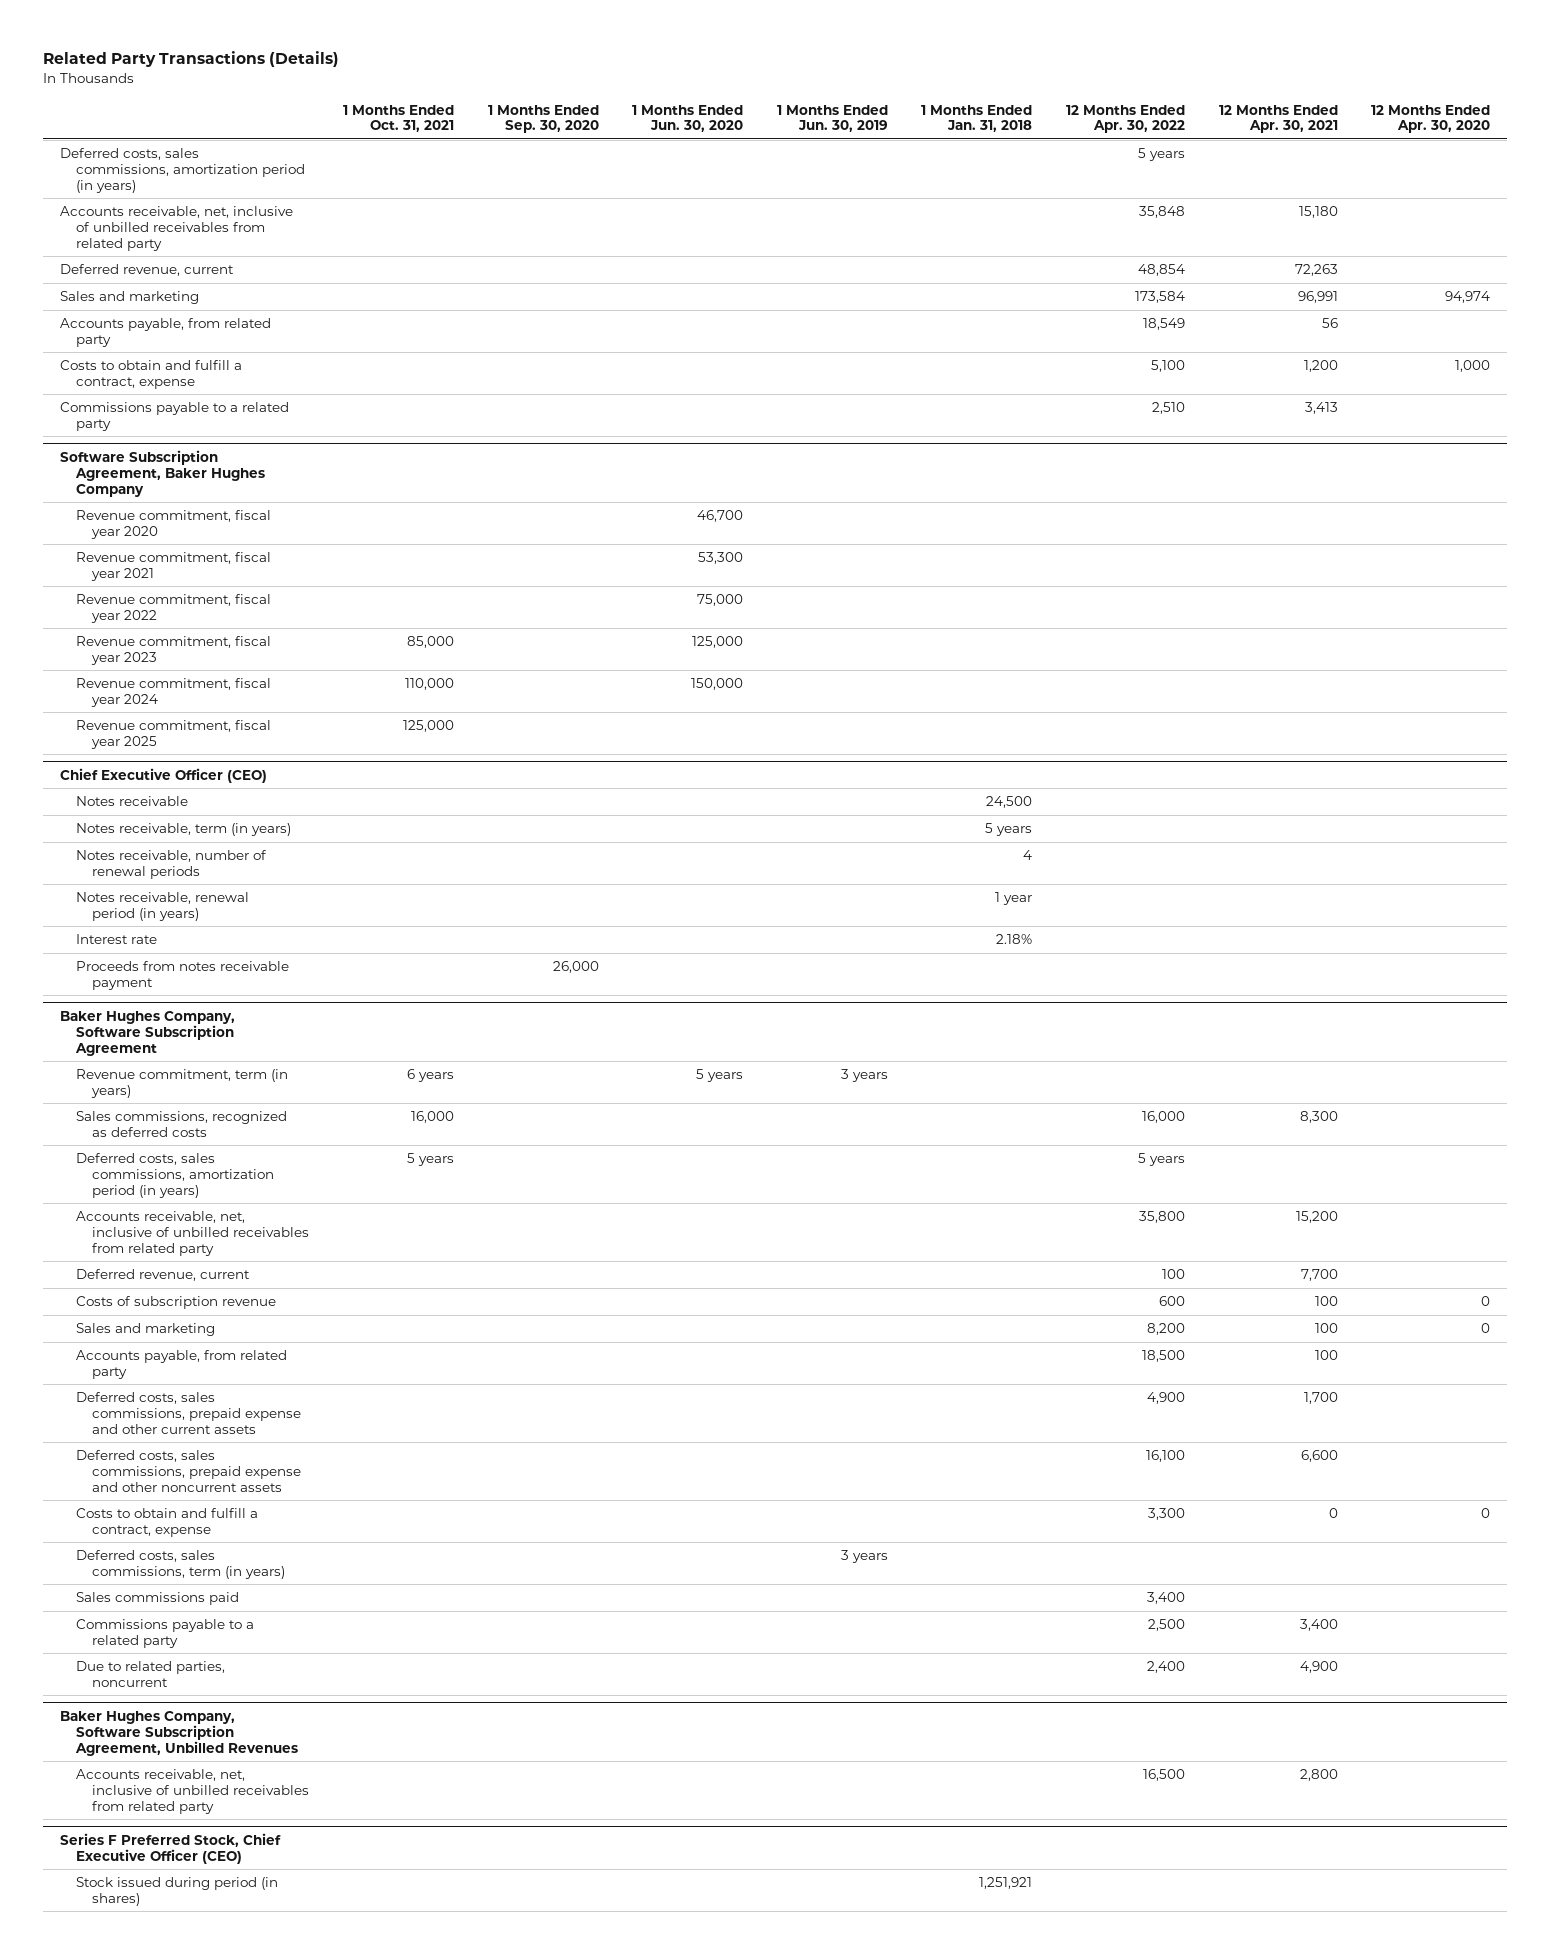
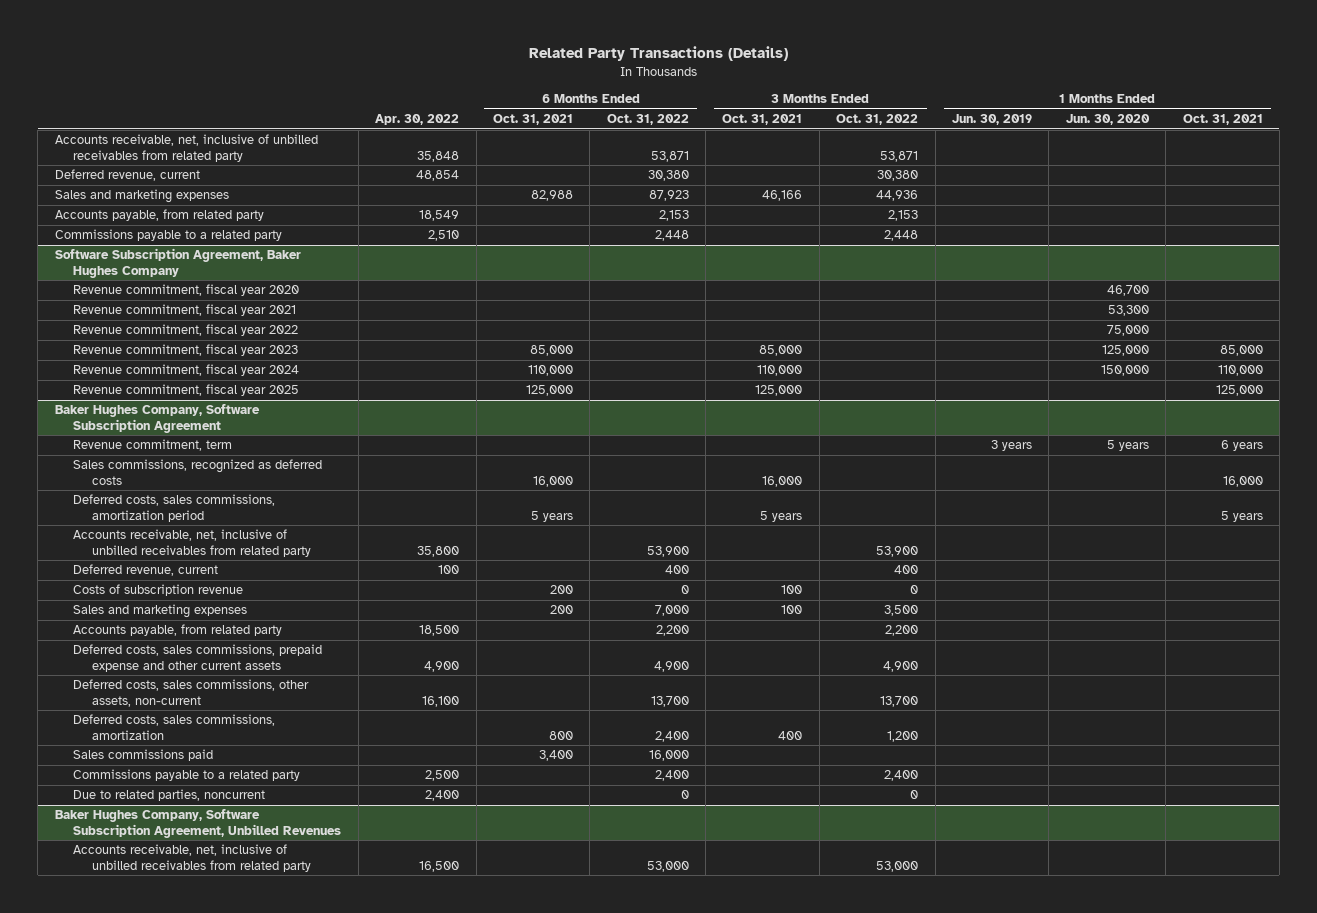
- | 1 Months Ended Oct. 31, 2021 | 1 Months Ended Sep. 30, 2020 | 1 Months Ended Jun. 30, 2020 | 1 Months Ended Jun. 30, 2019 | 1 Months Ended Jan. 31, 2018 | 12 Months Ended Apr. 30, 2022 | 12 Months Ended Apr. 30, 2021 | 12 Months Ended Apr. 30, 2020
+ | Apr. 30, 2022 | 6 Months Ended Oct. 31, 2021 | 6 Months Ended Oct. 31, 2022 | 3 Months Ended Oct. 31, 2021 | 3 Months Ended Oct. 31, 2022 | 1 Months Ended Jun. 30, 2019 | 1 Months Ended Jun. 30, 2020 | 1 Months Ended Oct. 31, 2021
- Deferred costs, sales commissions, amortization period (in years) | | | | | | 5 years | |
- Sales and marketing | | | | | | 173,584 | 96,991 | 94,974
+ Sales and marketing expenses | | 82,988 | 87,923 | 46,166 | 44,936 | | |
- Costs to obtain and fulfill a contract, expense | | | | | | 5,100 | 1,200 | 1,000
- Chief Executive Officer (CEO)
- Notes receivable | | | | | 24,500 | | |
- Notes receivable, term (in years) | | | | | 5 years | | |
- Notes receivable, number of renewal periods | | | | | 4 | | |
- Notes receivable, renewal period (in years) | | | | | 1 year | | |
- Interest rate | | | | | 2.18% | | |
- Proceeds from notes receivable payment | | 26,000 | | | | | |
@ Baker Hughes Company, Software Subscription Agreement
- Revenue commitment, term (in years) | 6 years | | 5 years | 3 years | | | |
+ Revenue commitment, term | | | | | | 3 years | 5 years | 6 years
- Deferred costs, sales commissions, amortization period (in years) | 5 years | | | | | 5 years | |
+ Deferred costs, sales commissions, amortization period | | 5 years | | 5 years | | | | 5 years
- Sales and marketing | | | | | | 8,200 | 100 | 0
+ Sales and marketing expenses | | 200 | 7,000 | 100 | 3,500 | | |
- Deferred costs, sales commissions, prepaid expense and other noncurrent assets | | | | | | 16,100 | 6,600 |
- Costs to obtain and fulfill a contract, expense | | | | | | 3,300 | 0 | 0
- Deferred costs, sales commissions, term (in years) | | | | 3 years | | | |
+ Deferred costs, sales commissions, other assets, non-current | 16,100 | | 13,700 | | 13,700 | | |
+ Deferred costs, sales commissions, amortization | | 800 | 2,400 | 400 | 1,200 | | |
- Series F Preferred Stock, Chief Executive Officer (CEO)
- Stock issued during period (in shares) | | | | | 1,251,921 | | |

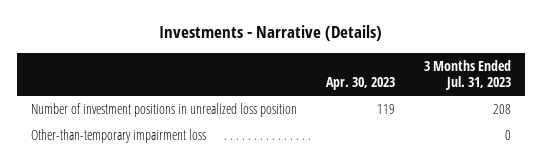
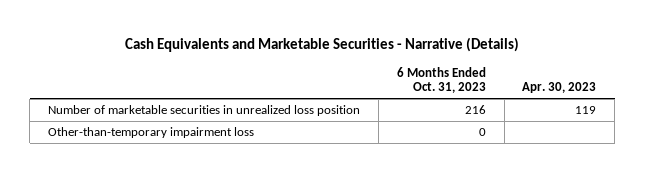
- Investments - Narrative (Details)
+ Cash Equivalents and Marketable Securities - Narrative (Details)
- | Apr. 30, 2023 | 3 Months Ended Jul. 31, 2023
+ | 6 Months Ended Oct. 31, 2023 | Apr. 30, 2023
- Number of investment positions in unrealized loss position | 119 | 208
+ Number of marketable securities in unrealized loss position | 216 | 119

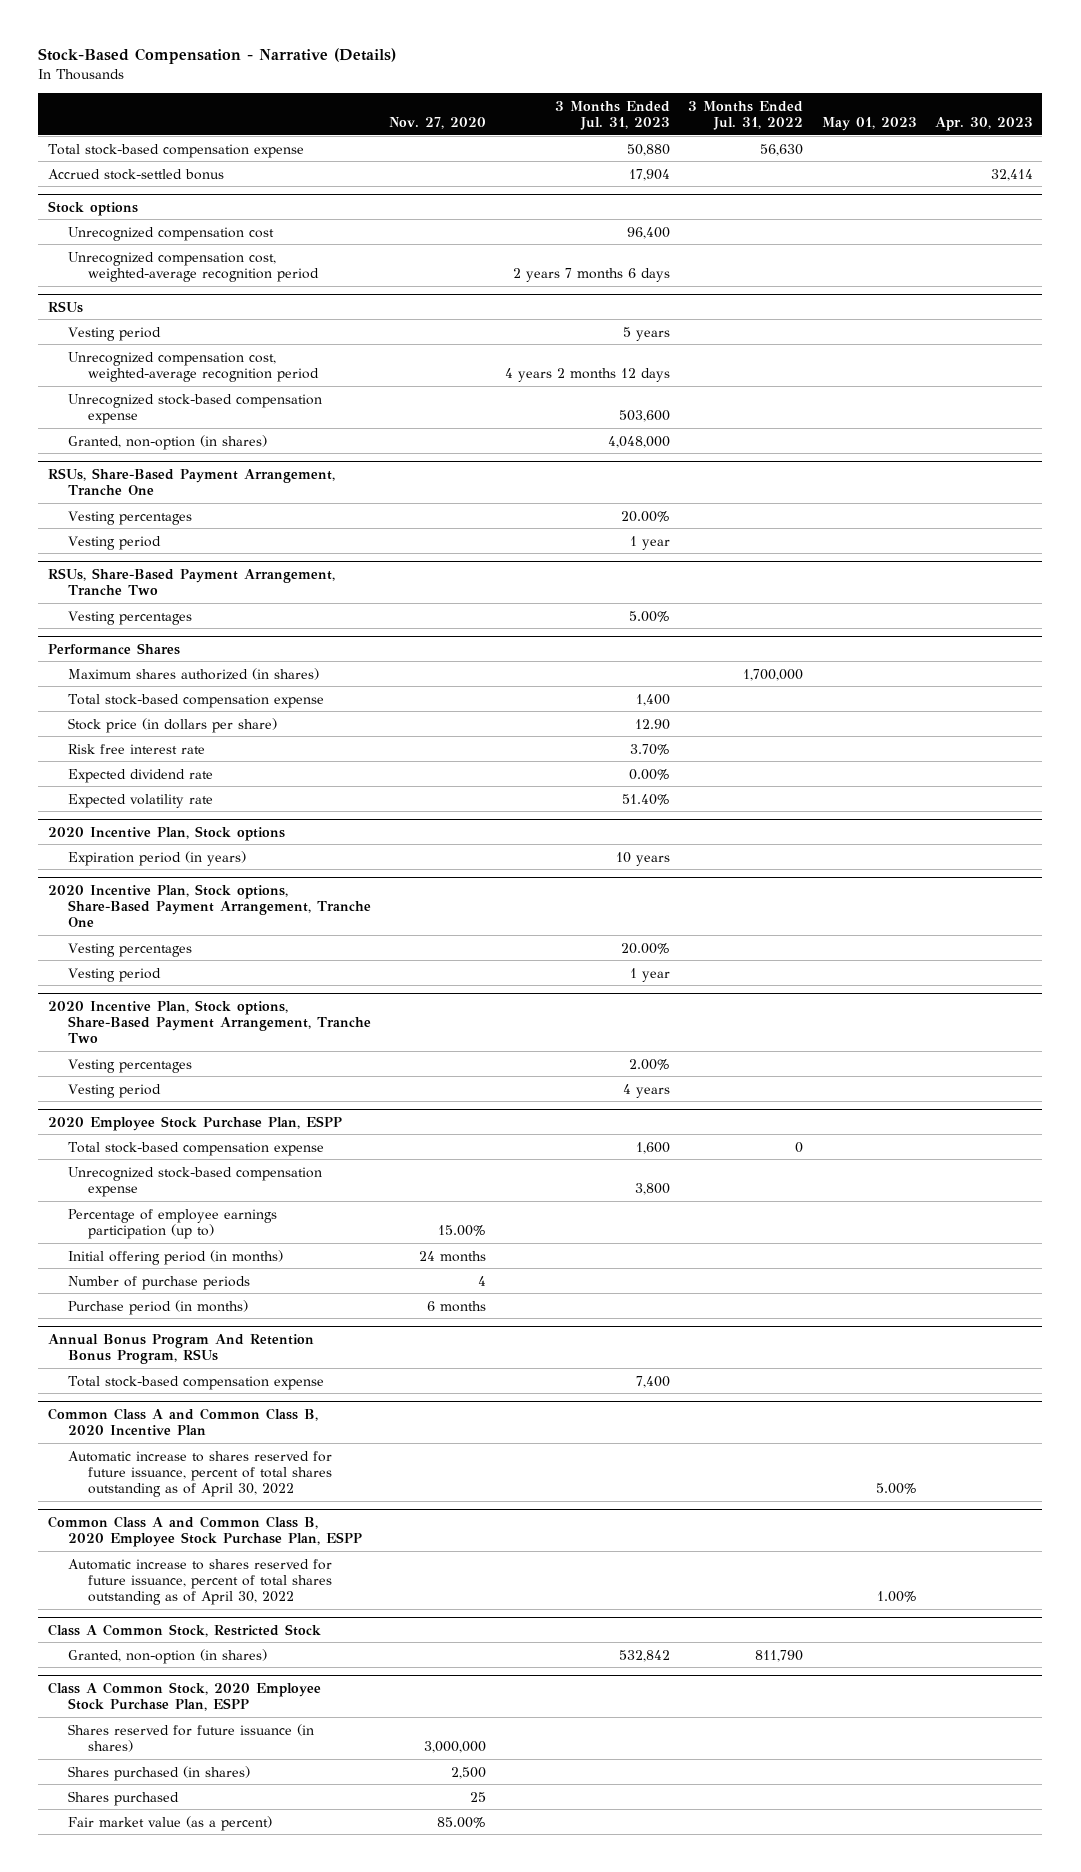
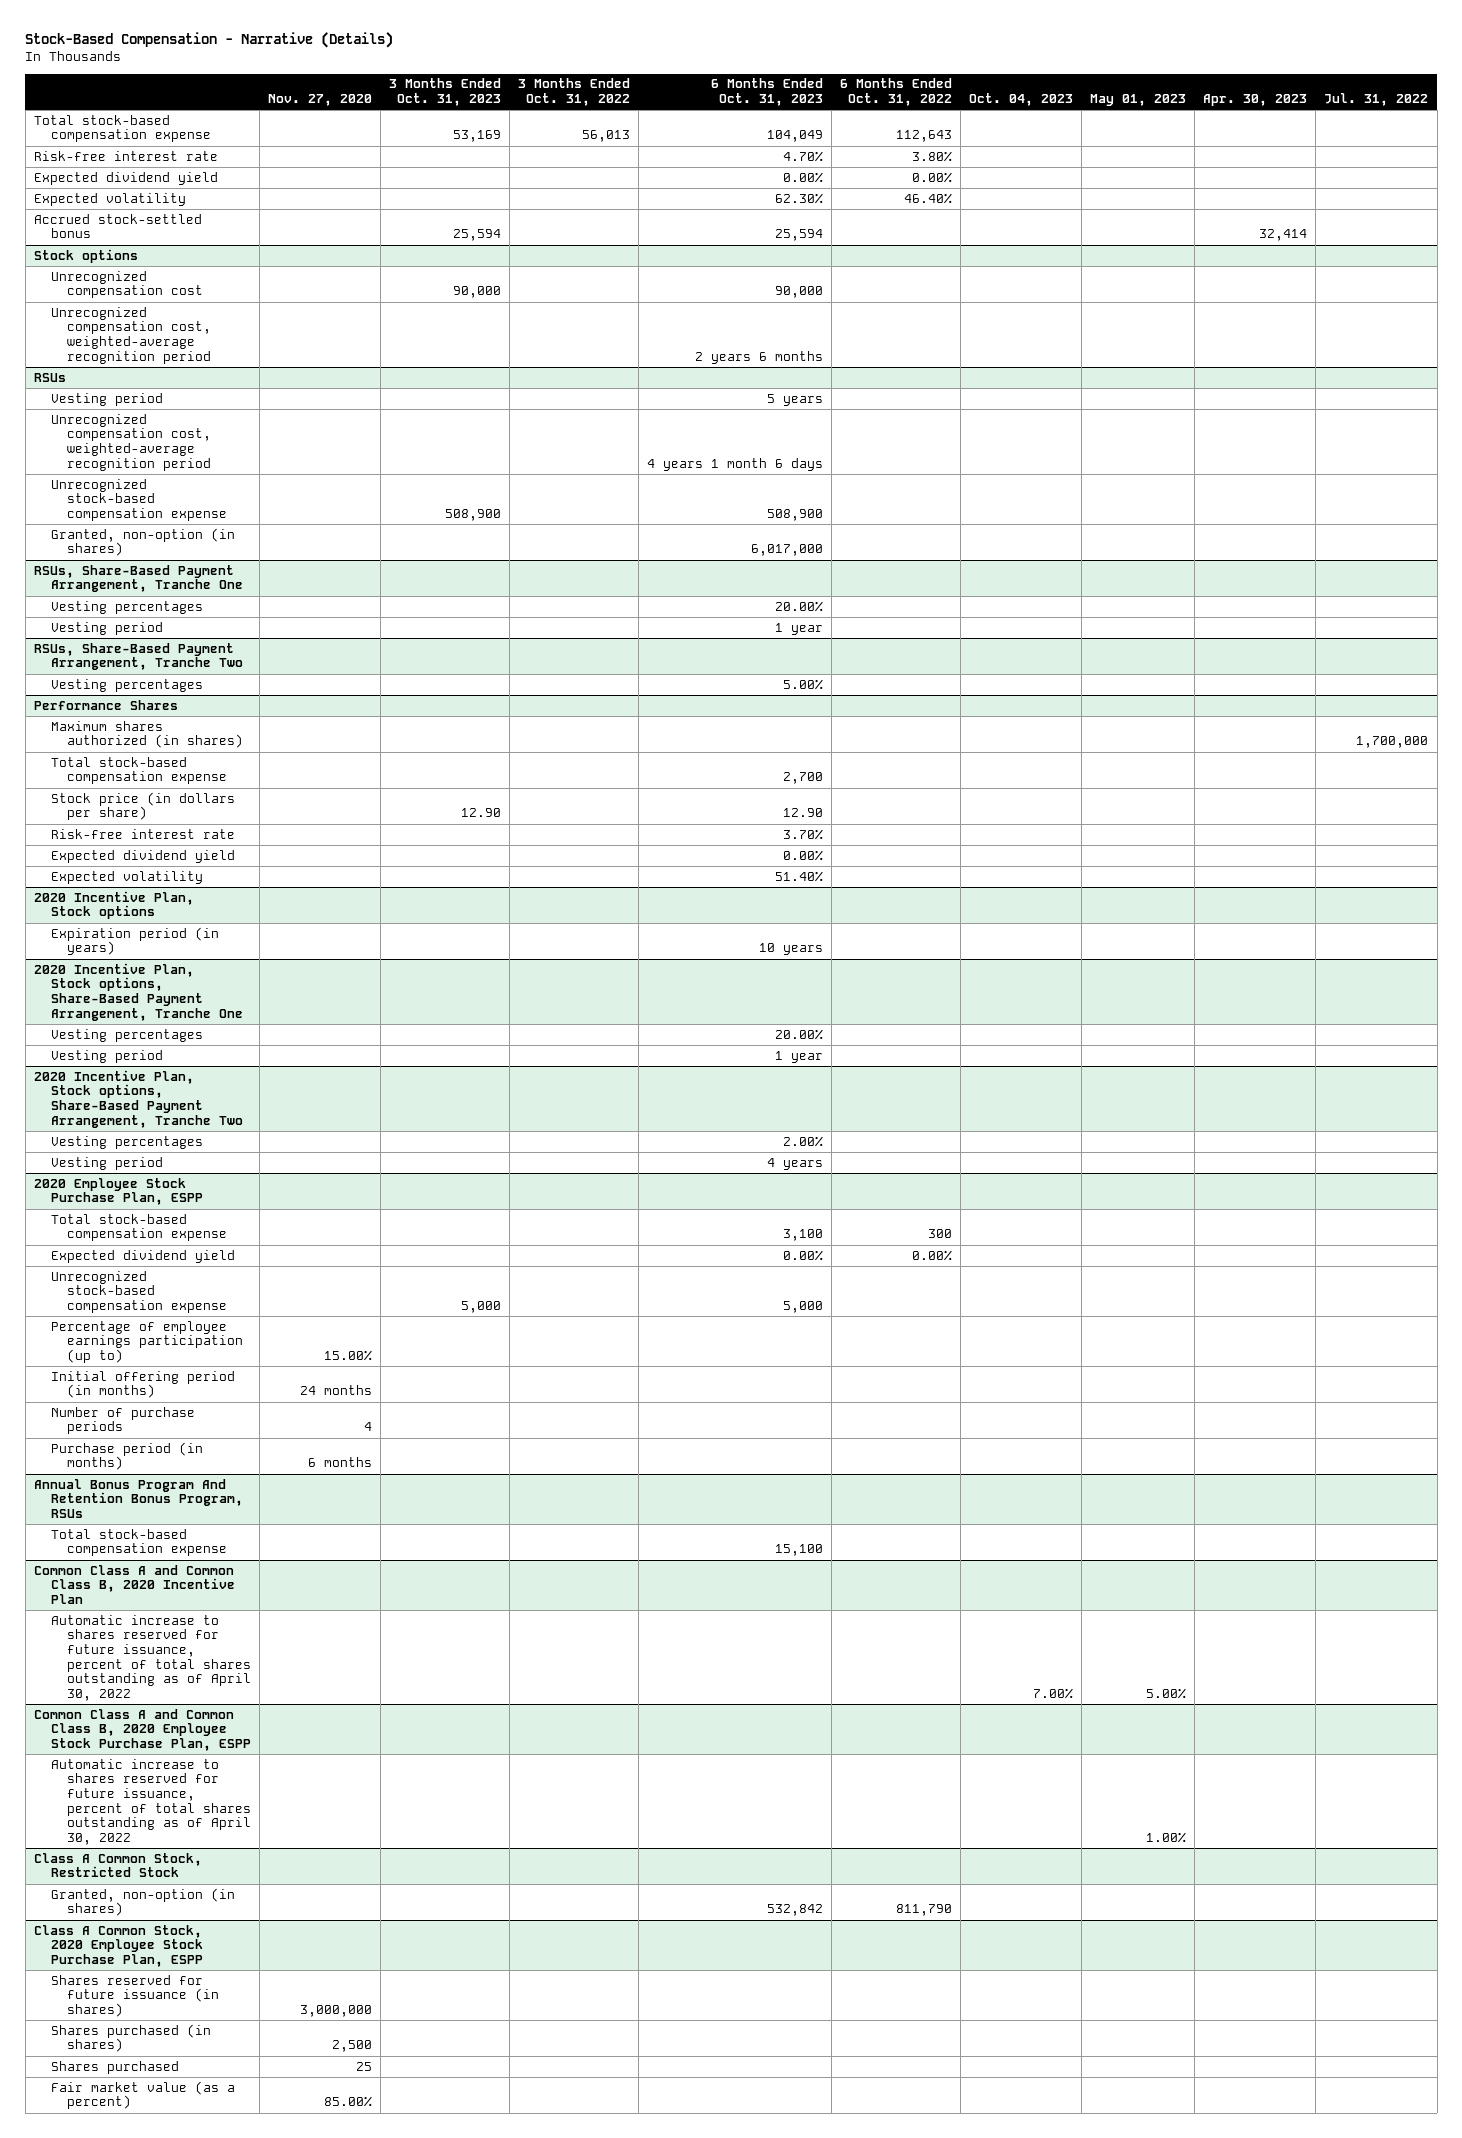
- | Nov. 27, 2020 | 3 Months Ended Jul. 31, 2023 | 3 Months Ended Jul. 31, 2022 | May 01, 2023 | Apr. 30, 2023
+ | Nov. 27, 2020 | 3 Months Ended Oct. 31, 2023 | 3 Months Ended Oct. 31, 2022 | 6 Months Ended Oct. 31, 2023 | 6 Months Ended Oct. 31, 2022 | Oct. 04, 2023 | May 01, 2023 | Apr. 30, 2023 | Jul. 31, 2022
+ Risk-free interest rate | | | | 4.70% | 3.80% | | | |
+ Expected dividend yield | | | | 0.00% | 0.00% | | | |
+ Expected volatility | | | | 62.30% | 46.40% | | | |
@ Performance Shares
- Risk free interest rate | | 3.70% | | |
- Expected dividend rate | | 0.00% | | |
- Expected volatility rate | | 51.40% | | |
+ Risk-free interest rate | | | | 3.70% | | | | |
+ Expected dividend yield | | | | 0.00% | | | | |
+ Expected volatility | | | | 51.40% | | | | |
@ 2020 Employee Stock Purchase Plan, ESPP
+ Expected dividend yield | | | | 0.00% | 0.00% | | | |

